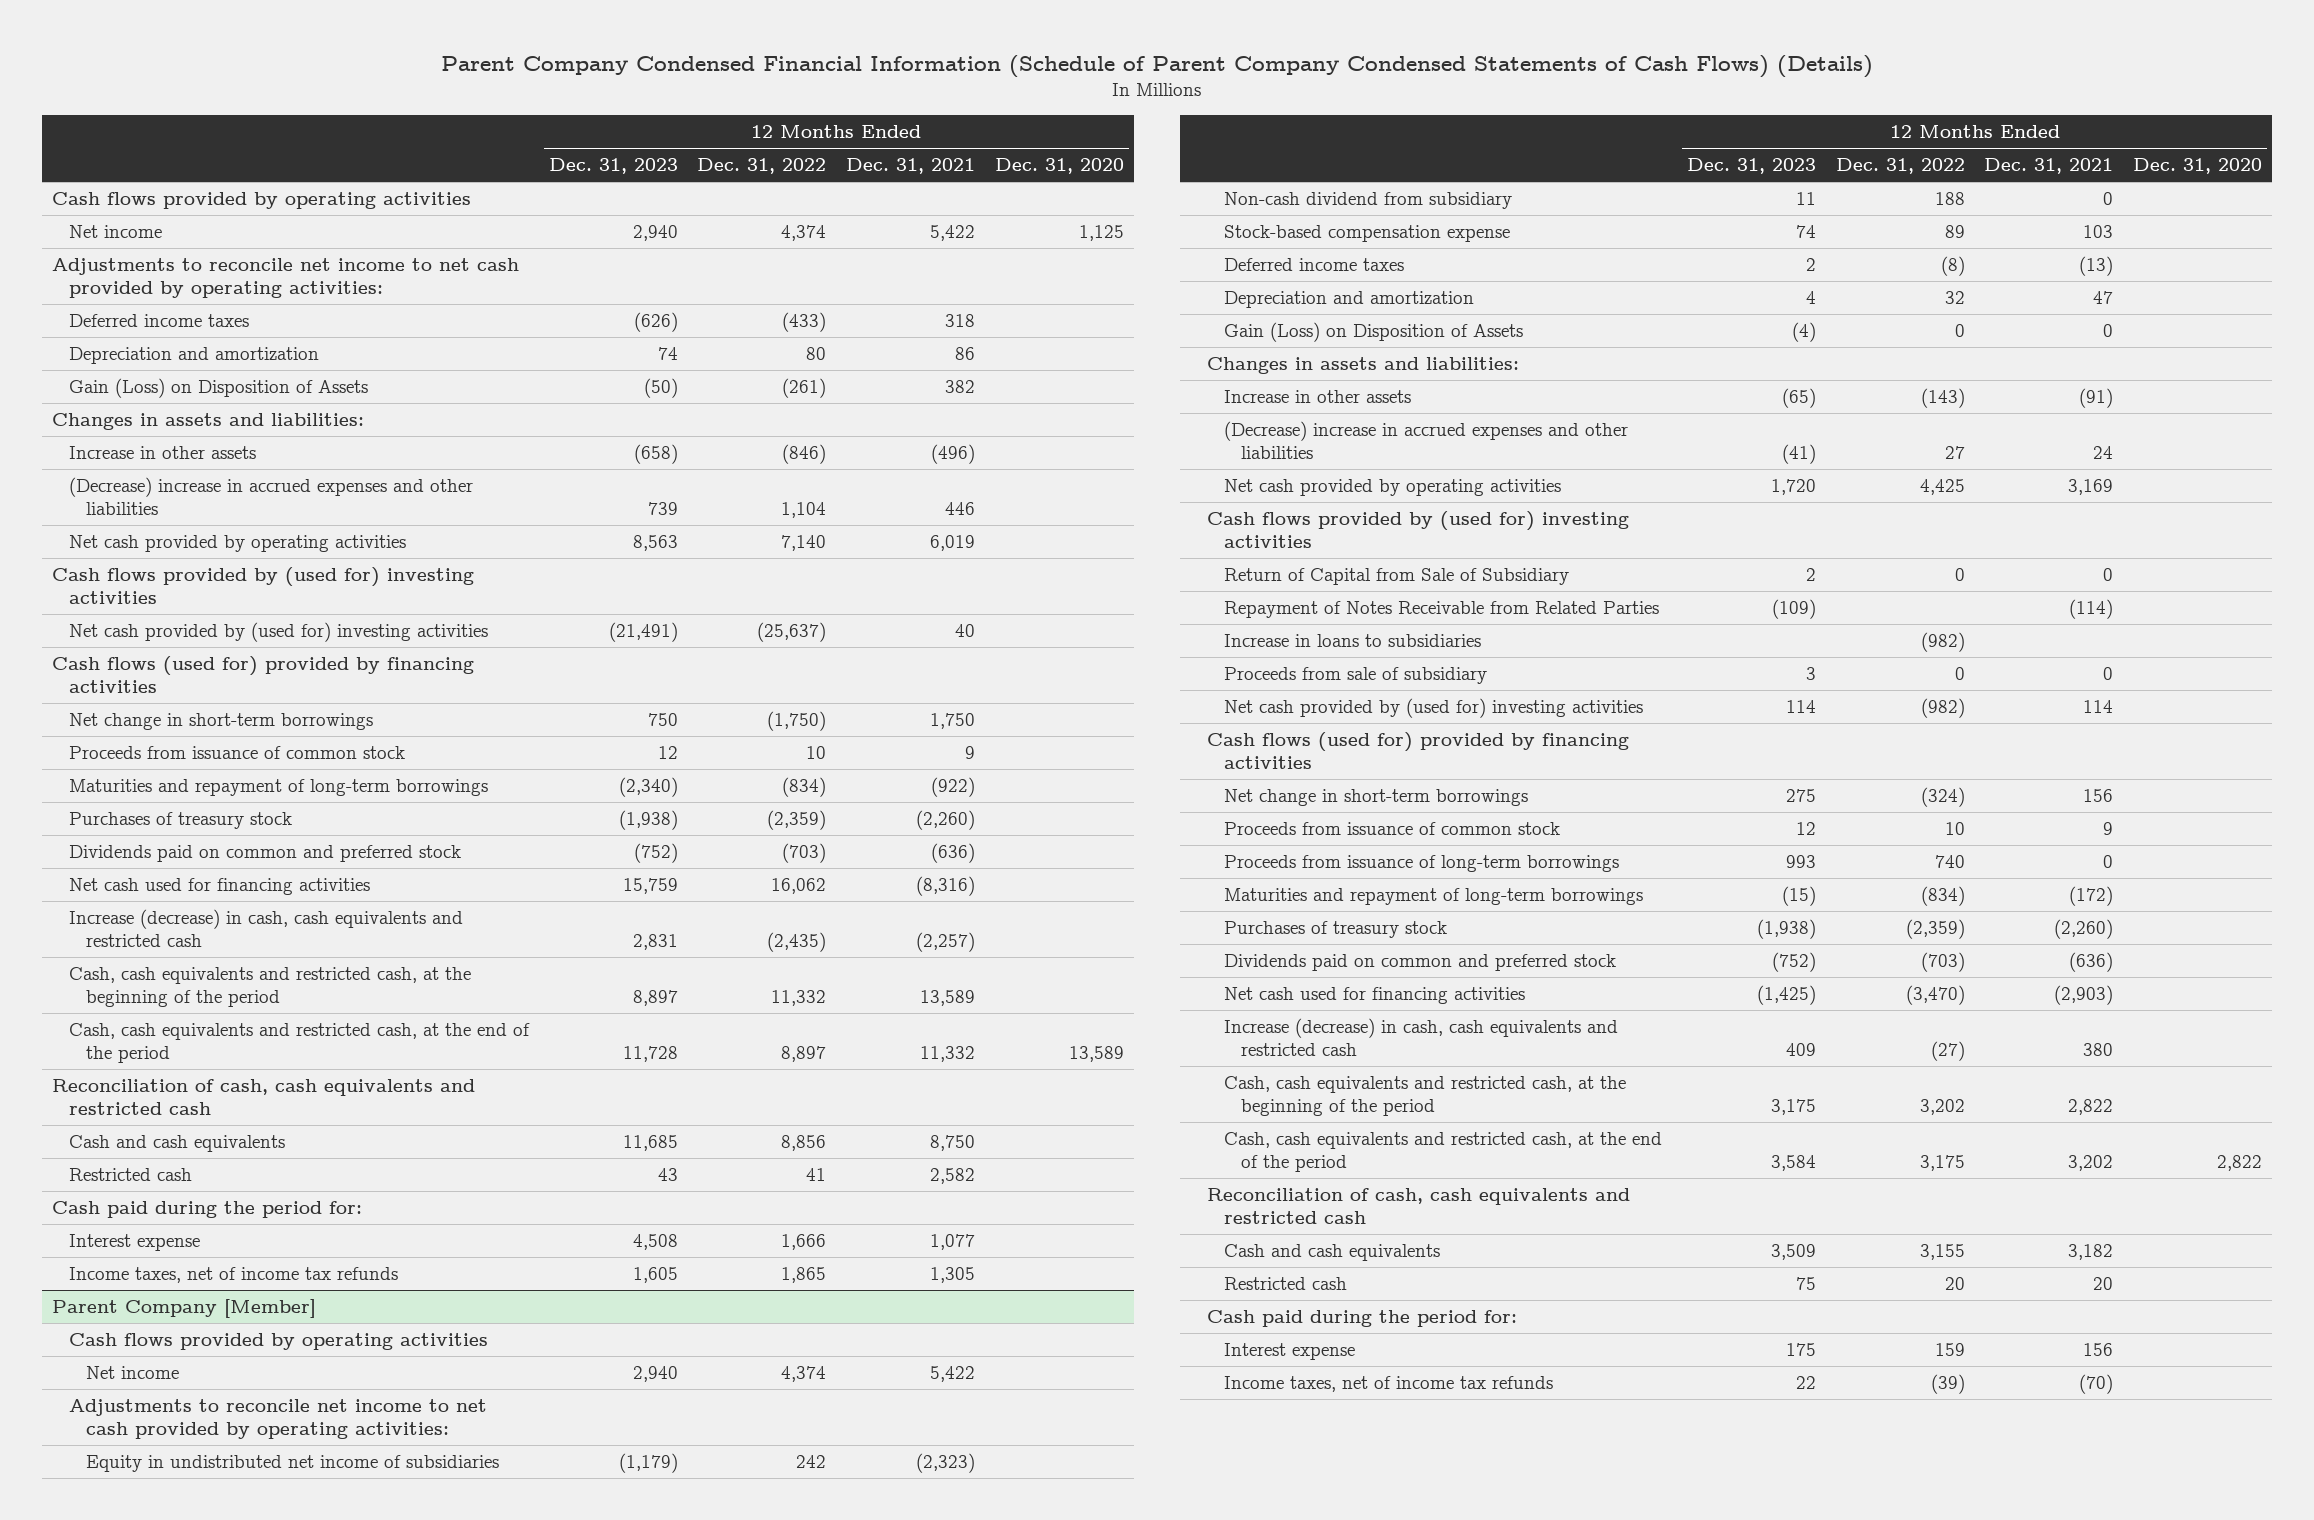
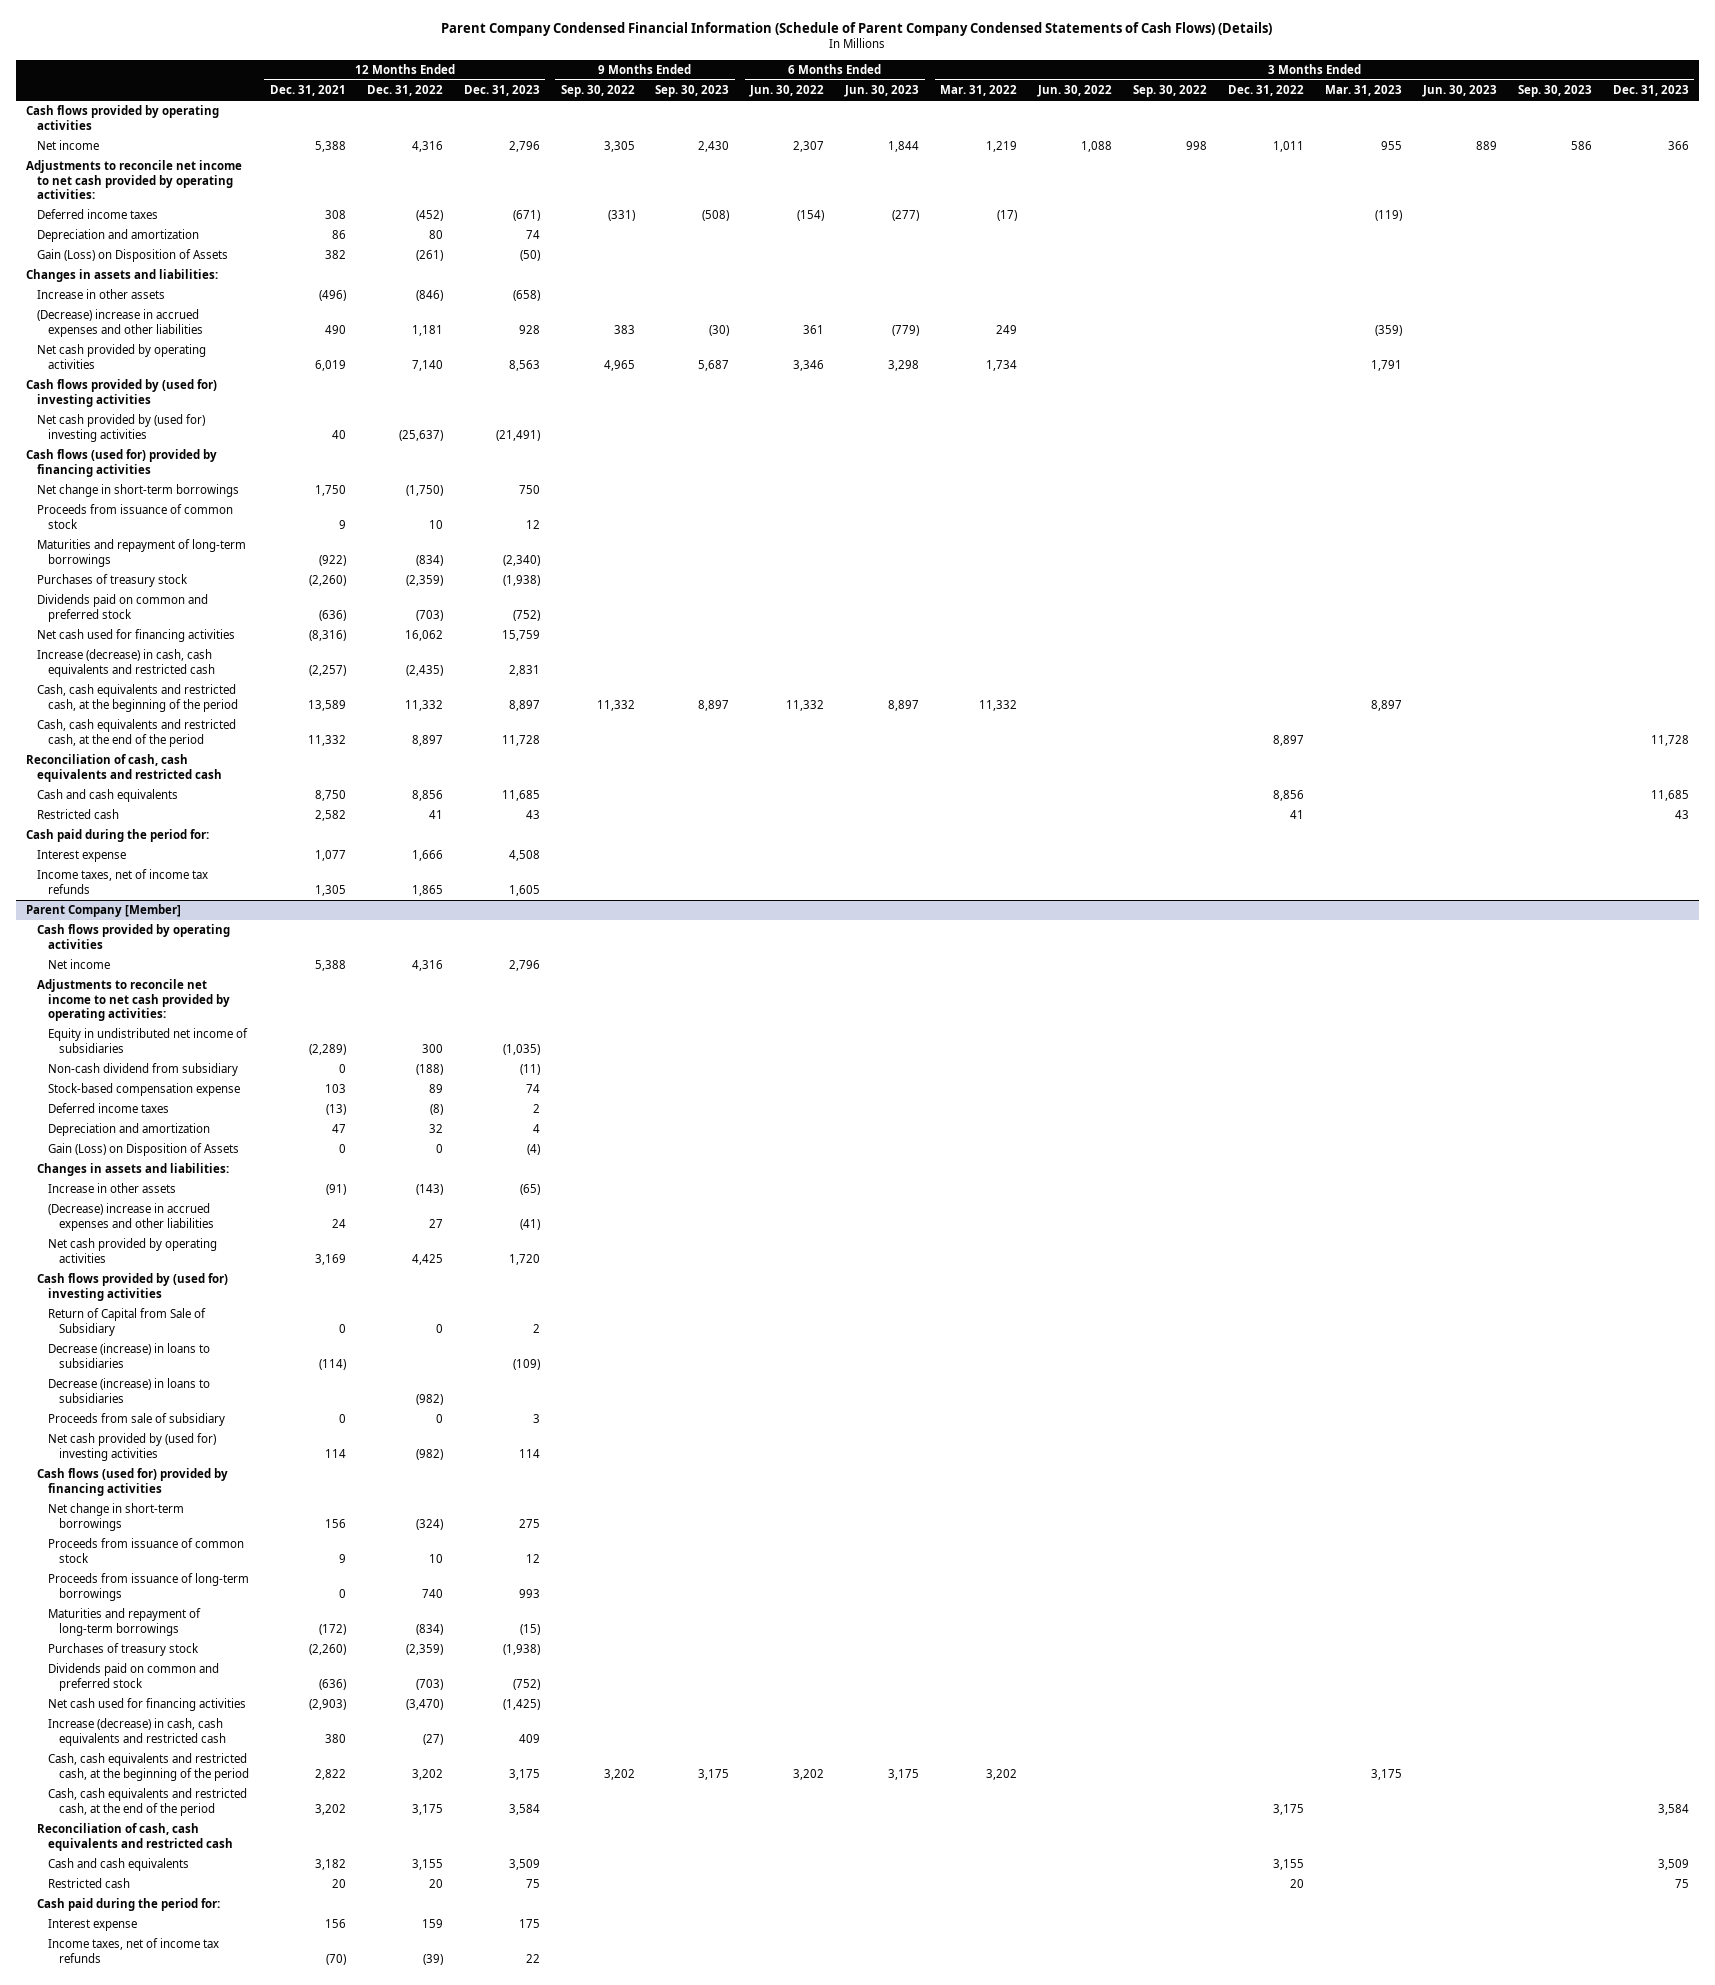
- | 12 Months Ended Dec. 31, 2023 | 12 Months Ended Dec. 31, 2022 | 12 Months Ended Dec. 31, 2021 | 12 Months Ended Dec. 31, 2020
+ | 12 Months Ended Dec. 31, 2021 | 12 Months Ended Dec. 31, 2022 | 12 Months Ended Dec. 31, 2023 | 9 Months Ended Sep. 30, 2022 | 9 Months Ended Sep. 30, 2023 | 6 Months Ended Jun. 30, 2022 | 6 Months Ended Jun. 30, 2023 | 3 Months Ended Mar. 31, 2022 | 3 Months Ended Jun. 30, 2022 | 3 Months Ended Sep. 30, 2022 | 3 Months Ended Dec. 31, 2022 | 3 Months Ended Mar. 31, 2023 | 3 Months Ended Jun. 30, 2023 | 3 Months Ended Sep. 30, 2023 | 3 Months Ended Dec. 31, 2023
- Net income | 2,940 | 4,374 | 5,422 | 1,125
+ Net income | 5,388 | 4,316 | 2,796 | 3,305 | 2,430 | 2,307 | 1,844 | 1,219 | 1,088 | 998 | 1,011 | 955 | 889 | 586 | 366
- Deferred income taxes | (626) | (433) | 318 |
+ Deferred income taxes | 308 | (452) | (671) | (331) | (508) | (154) | (277) | (17) | | | | (119) | | |
- (Decrease) increase in accrued expenses and other liabilities | 739 | 1,104 | 446 |
+ (Decrease) increase in accrued expenses and other liabilities | 490 | 1,181 | 928 | 383 | (30) | 361 | (779) | 249 | | | | (359) | | |
@ Parent Company [Member]
- Net income | 2,940 | 4,374 | 5,422 |
+ Net income | 5,388 | 4,316 | 2,796 | | | | | | | | | | | |
- Equity in undistributed net income of subsidiaries | (1,179) | 242 | (2,323) |
- Non-cash dividend from subsidiary | 11 | 188 | 0 |
+ Equity in undistributed net income of subsidiaries | (2,289) | 300 | (1,035) | | | | | | | | | | | |
+ Non-cash dividend from subsidiary | 0 | (188) | (11) | | | | | | | | | | | |
- Repayment of Notes Receivable from Related Parties | (109) | | (114) |
- Increase in loans to subsidiaries | | (982) | |
+ Decrease (increase) in loans to subsidiaries | (114) | | (109) | | | | | | | | | | | |
+ Decrease (increase) in loans to subsidiaries | | (982) | | | | | | | | | | | | |

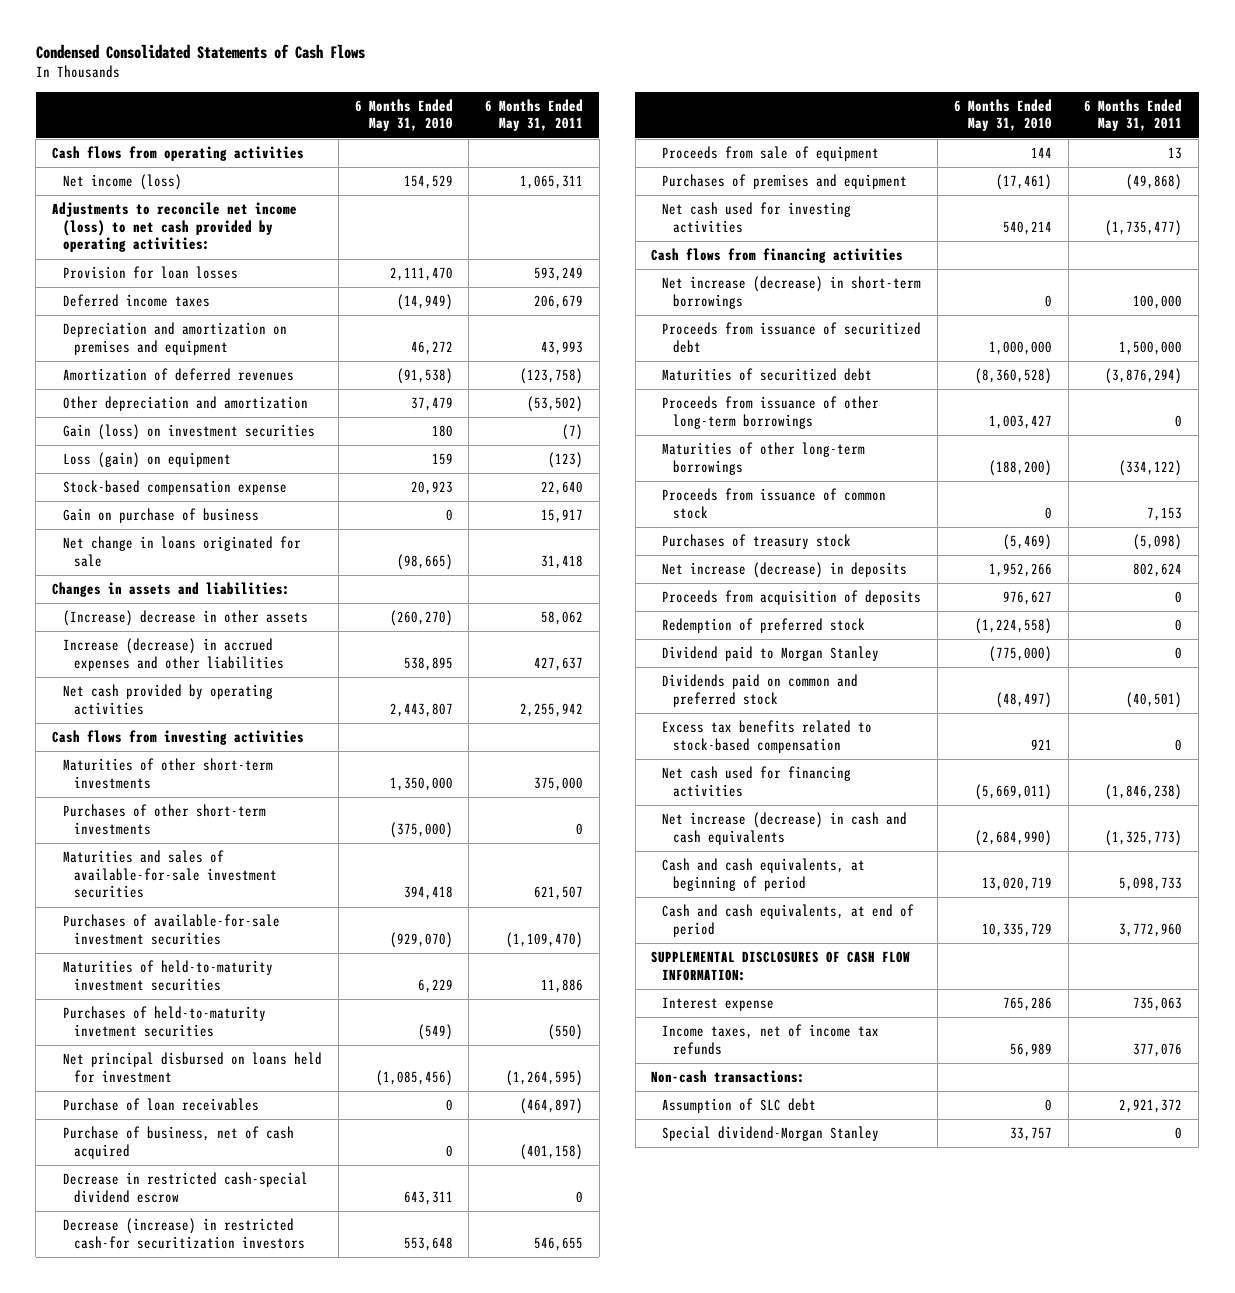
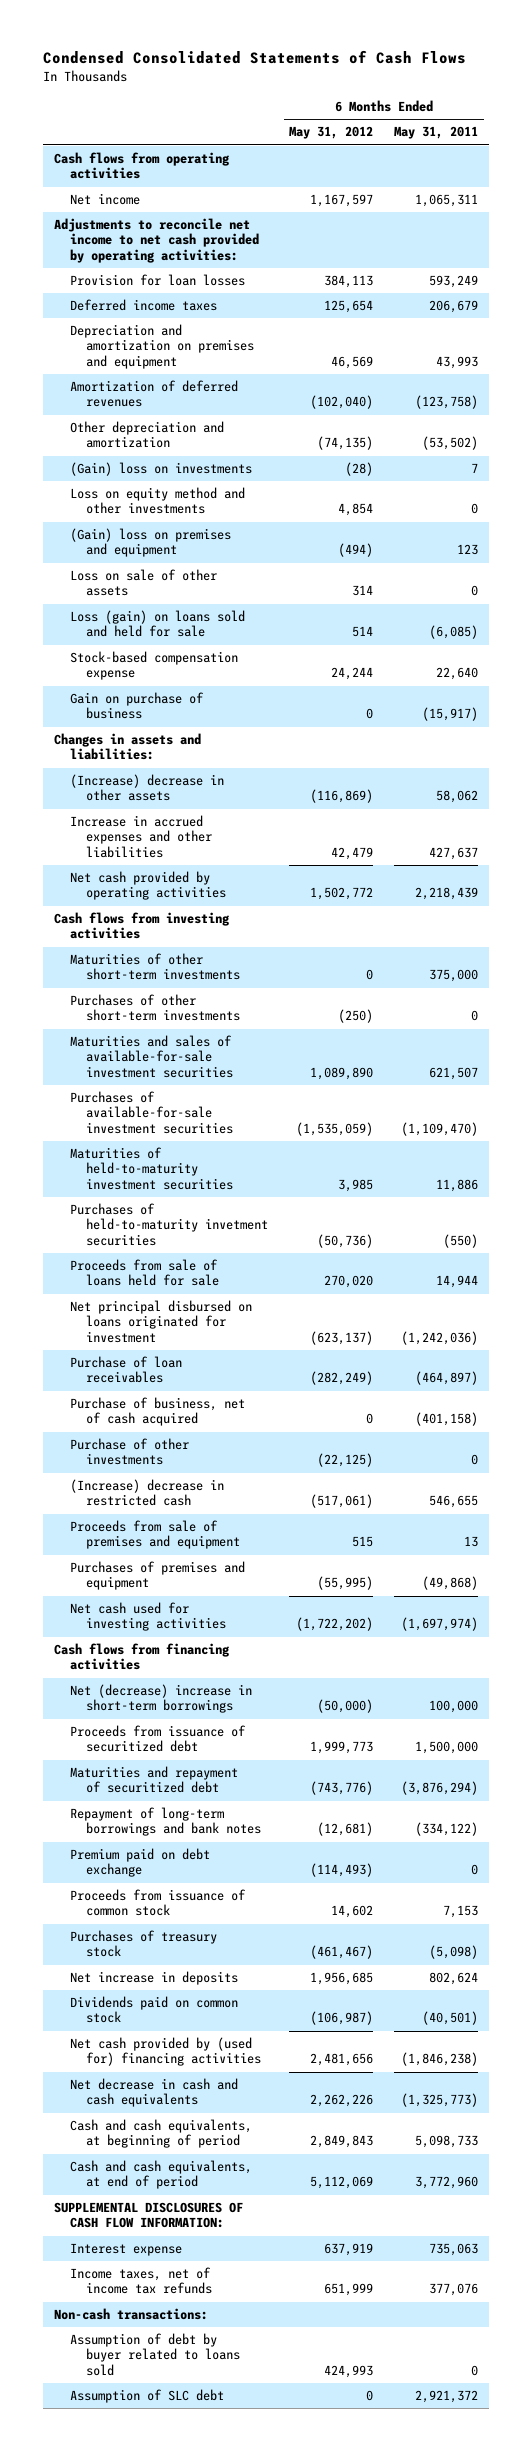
- | 6 Months Ended May 31, 2010 | 6 Months Ended May 31, 2011
+ | 6 Months Ended May 31, 2012 | 6 Months Ended May 31, 2011
- Net income (loss) | 154,529 | 1,065,311
- Adjustments to reconcile net income (loss) to net cash provided by operating activities:
+ Net income | 1,167,597 | 1,065,311
+ Adjustments to reconcile net income to net cash provided by operating activities:
- Gain (loss) on investment securities | 180 | (7)
- Loss (gain) on equipment | 159 | (123)
+ (Gain) loss on investments | (28) | 7
+ Loss on equity method and other investments | 4,854 | 0
+ (Gain) loss on premises and equipment | (494) | 123
+ Loss on sale of other assets | 314 | 0
+ Loss (gain) on loans sold and held for sale | 514 | (6,085)
- Gain on purchase of business | 0 | 15,917
- Net change in loans originated for sale | (98,665) | 31,418
+ Gain on purchase of business | 0 | (15,917)
- Increase (decrease) in accrued expenses and other liabilities | 538,895 | 427,637
- Net cash provided by operating activities | 2,443,807 | 2,255,942
+ Increase in accrued expenses and other liabilities | 42,479 | 427,637
+ Net cash provided by operating activities | 1,502,772 | 2,218,439
- Net principal disbursed on loans held for investment | (1,085,456) | (1,264,595)
+ Proceeds from sale of loans held for sale | 270,020 | 14,944
+ Net principal disbursed on loans originated for investment | (623,137) | (1,242,036)
- Decrease in restricted cash-special dividend escrow | 643,311 | 0
- Decrease (increase) in restricted cash-for securitization investors | 553,648 | 546,655
- Proceeds from sale of equipment | 144 | 13
+ Purchase of other investments | (22,125) | 0
+ (Increase) decrease in restricted cash | (517,061) | 546,655
+ Proceeds from sale of premises and equipment | 515 | 13
- Net cash used for investing activities | 540,214 | (1,735,477)
+ Net cash used for investing activities | (1,722,202) | (1,697,974)
- Net increase (decrease) in short-term borrowings | 0 | 100,000
+ Net (decrease) increase in short-term borrowings | (50,000) | 100,000
- Maturities of securitized debt | (8,360,528) | (3,876,294)
- Proceeds from issuance of other long-term borrowings | 1,003,427 | 0
- Maturities of other long-term borrowings | (188,200) | (334,122)
+ Maturities and repayment of securitized debt | (743,776) | (3,876,294)
+ Repayment of long-term borrowings and bank notes | (12,681) | (334,122)
+ Premium paid on debt exchange | (114,493) | 0
- Net increase (decrease) in deposits | 1,952,266 | 802,624
- Proceeds from acquisition of deposits | 976,627 | 0
- Redemption of preferred stock | (1,224,558) | 0
- Dividend paid to Morgan Stanley | (775,000) | 0
- Dividends paid on common and preferred stock | (48,497) | (40,501)
- Excess tax benefits related to stock-based compensation | 921 | 0
- Net cash used for financing activities | (5,669,011) | (1,846,238)
- Net increase (decrease) in cash and cash equivalents | (2,684,990) | (1,325,773)
+ Net increase in deposits | 1,956,685 | 802,624
+ Dividends paid on common stock | (106,987) | (40,501)
+ Net cash provided by (used for) financing activities | 2,481,656 | (1,846,238)
+ Net decrease in cash and cash equivalents | 2,262,226 | (1,325,773)
+ Assumption of debt by buyer related to loans sold | 424,993 | 0
- Special dividend-Morgan Stanley | 33,757 | 0

